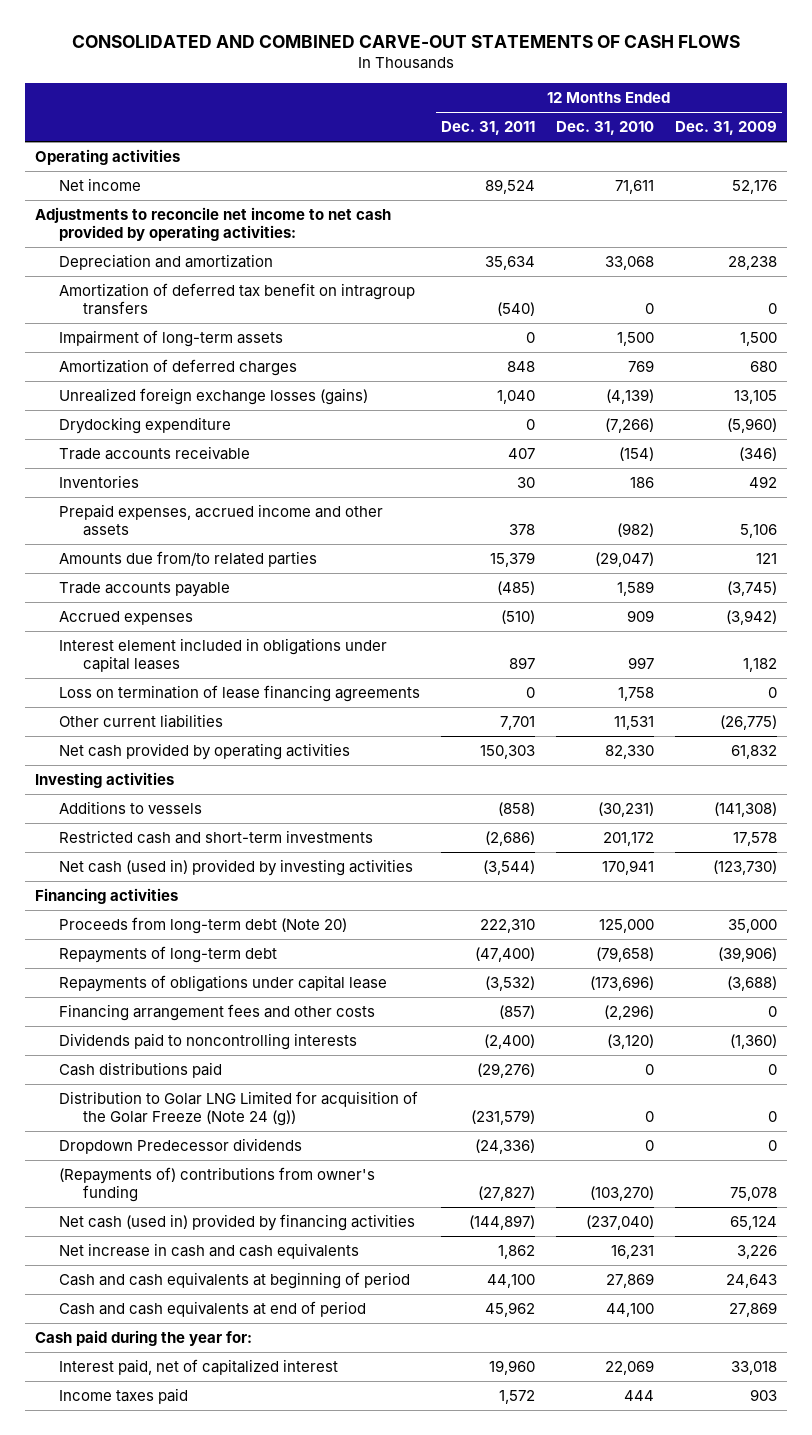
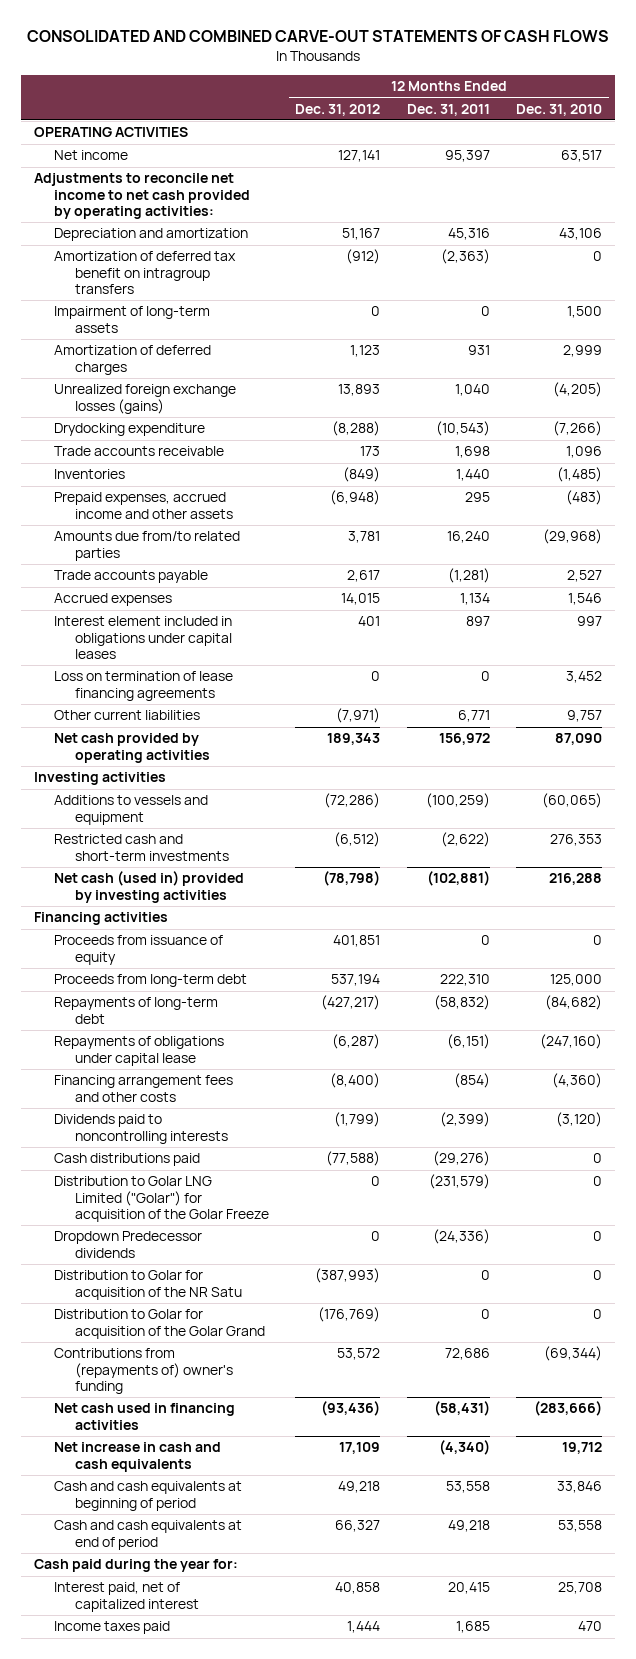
- | 12 Months Ended Dec. 31, 2011 | 12 Months Ended Dec. 31, 2010 | 12 Months Ended Dec. 31, 2009
+ | 12 Months Ended Dec. 31, 2012 | 12 Months Ended Dec. 31, 2011 | 12 Months Ended Dec. 31, 2010
- Operating activities
- Net income | 89,524 | 71,611 | 52,176
+ OPERATING ACTIVITIES
+ Net income | 127,141 | 95,397 | 63,517
- Depreciation and amortization | 35,634 | 33,068 | 28,238
- Amortization of deferred tax benefit on intragroup transfers | (540) | 0 | 0
+ Depreciation and amortization | 51,167 | 45,316 | 43,106
+ Amortization of deferred tax benefit on intragroup transfers | (912) | (2,363) | 0
- Amortization of deferred charges | 848 | 769 | 680
- Unrealized foreign exchange losses (gains) | 1,040 | (4,139) | 13,105
- Drydocking expenditure | 0 | (7,266) | (5,960)
- Trade accounts receivable | 407 | (154) | (346)
- Inventories | 30 | 186 | 492
- Prepaid expenses, accrued income and other assets | 378 | (982) | 5,106
- Amounts due from/to related parties | 15,379 | (29,047) | 121
- Trade accounts payable | (485) | 1,589 | (3,745)
- Accrued expenses | (510) | 909 | (3,942)
+ Amortization of deferred charges | 1,123 | 931 | 2,999
+ Unrealized foreign exchange losses (gains) | 13,893 | 1,040 | (4,205)
+ Drydocking expenditure | (8,288) | (10,543) | (7,266)
+ Trade accounts receivable | 173 | 1,698 | 1,096
+ Inventories | (849) | 1,440 | (1,485)
+ Prepaid expenses, accrued income and other assets | (6,948) | 295 | (483)
+ Amounts due from/to related parties | 3,781 | 16,240 | (29,968)
+ Trade accounts payable | 2,617 | (1,281) | 2,527
+ Accrued expenses | 14,015 | 1,134 | 1,546
- Loss on termination of lease financing agreements | 0 | 1,758 | 0
- Other current liabilities | 7,701 | 11,531 | (26,775)
- Net cash provided by operating activities | 150,303 | 82,330 | 61,832
+ Loss on termination of lease financing agreements | 0 | 0 | 3,452
+ Other current liabilities | (7,971) | 6,771 | 9,757
+ Net cash provided by operating activities | 189,343 | 156,972 | 87,090
- Additions to vessels | (858) | (30,231) | (141,308)
- Restricted cash and short-term investments | (2,686) | 201,172 | 17,578
- Net cash (used in) provided by investing activities | (3,544) | 170,941 | (123,730)
+ Additions to vessels and equipment | (72,286) | (100,259) | (60,065)
+ Restricted cash and short-term investments | (6,512) | (2,622) | 276,353
+ Net cash (used in) provided by investing activities | (78,798) | (102,881) | 216,288
- Proceeds from long-term debt (Note 20) | 222,310 | 125,000 | 35,000
- Repayments of long-term debt | (47,400) | (79,658) | (39,906)
- Repayments of obligations under capital lease | (3,532) | (173,696) | (3,688)
- Financing arrangement fees and other costs | (857) | (2,296) | 0
- Dividends paid to noncontrolling interests | (2,400) | (3,120) | (1,360)
+ Proceeds from issuance of equity | 401,851 | 0 | 0
+ Proceeds from long-term debt | 537,194 | 222,310 | 125,000
+ Repayments of long-term debt | (427,217) | (58,832) | (84,682)
+ Repayments of obligations under capital lease | (6,287) | (6,151) | (247,160)
+ Financing arrangement fees and other costs | (8,400) | (854) | (4,360)
+ Dividends paid to noncontrolling interests | (1,799) | (2,399) | (3,120)
- Distribution to Golar LNG Limited for acquisition of the Golar Freeze (Note 24 (g)) | (231,579) | 0 | 0
+ Distribution to Golar LNG Limited ("Golar") for acquisition of the Golar Freeze | 0 | (231,579) | 0
- (Repayments of) contributions from owner's funding | (27,827) | (103,270) | 75,078
- Net cash (used in) provided by financing activities | (144,897) | (237,040) | 65,124
- Net increase in cash and cash equivalents | 1,862 | 16,231 | 3,226
- Cash and cash equivalents at beginning of period | 44,100 | 27,869 | 24,643
- Cash and cash equivalents at end of period | 45,962 | 44,100 | 27,869
+ Distribution to Golar for acquisition of the NR Satu | (387,993) | 0 | 0
+ Distribution to Golar for acquisition of the Golar Grand | (176,769) | 0 | 0
+ Contributions from (repayments of) owner's funding | 53,572 | 72,686 | (69,344)
+ Net cash used in financing activities | (93,436) | (58,431) | (283,666)
+ Net increase in cash and cash equivalents | 17,109 | (4,340) | 19,712
+ Cash and cash equivalents at beginning of period | 49,218 | 53,558 | 33,846
+ Cash and cash equivalents at end of period | 66,327 | 49,218 | 53,558
- Interest paid, net of capitalized interest | 19,960 | 22,069 | 33,018
- Income taxes paid | 1,572 | 444 | 903
+ Interest paid, net of capitalized interest | 40,858 | 20,415 | 25,708
+ Income taxes paid | 1,444 | 1,685 | 470

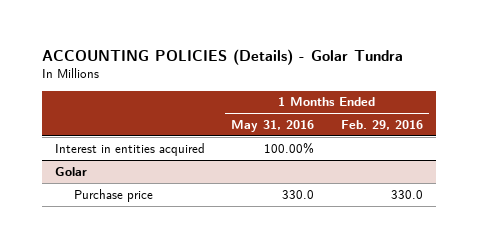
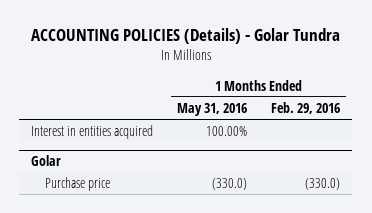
@ Golar
- Purchase price | 330.0 | 330.0
+ Purchase price | (330.0) | (330.0)

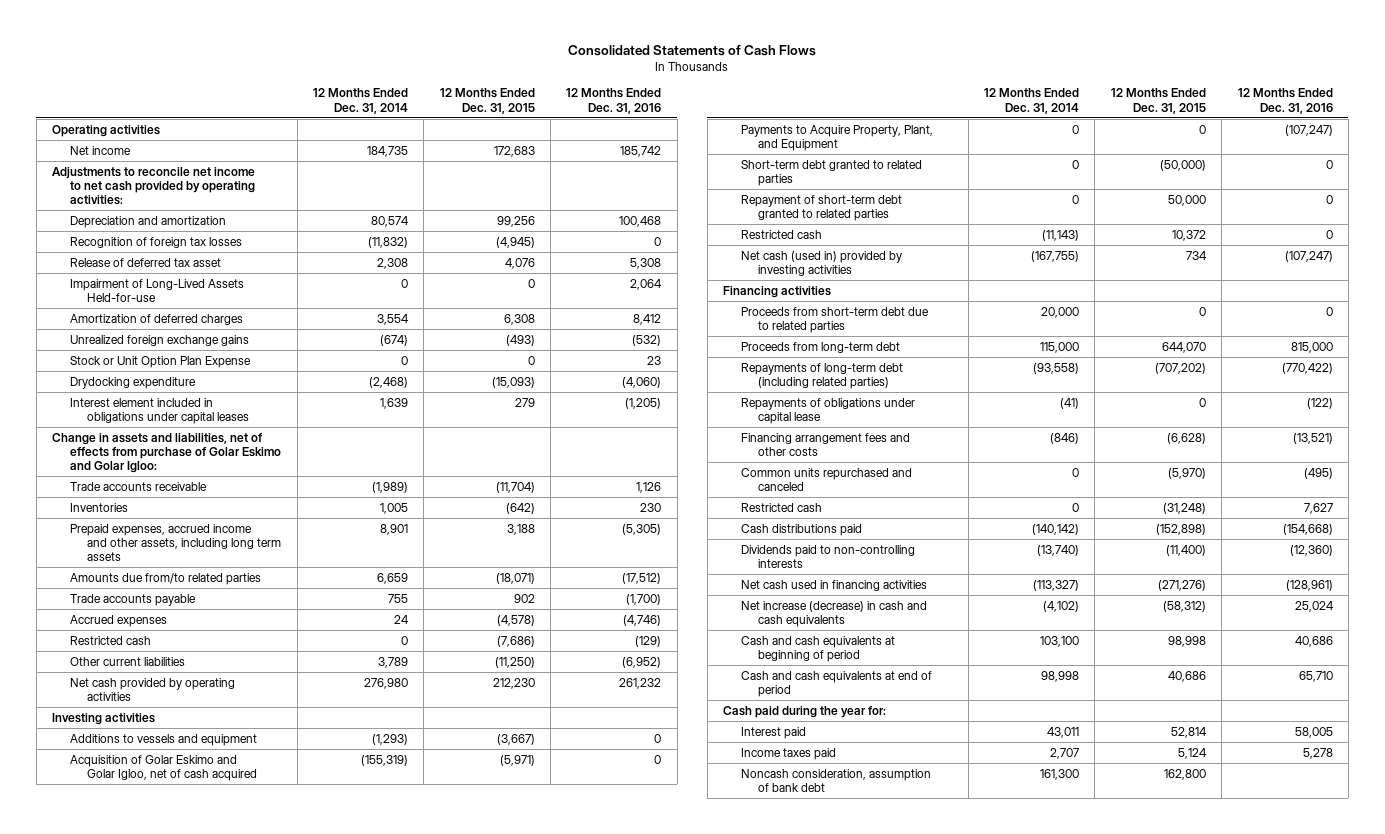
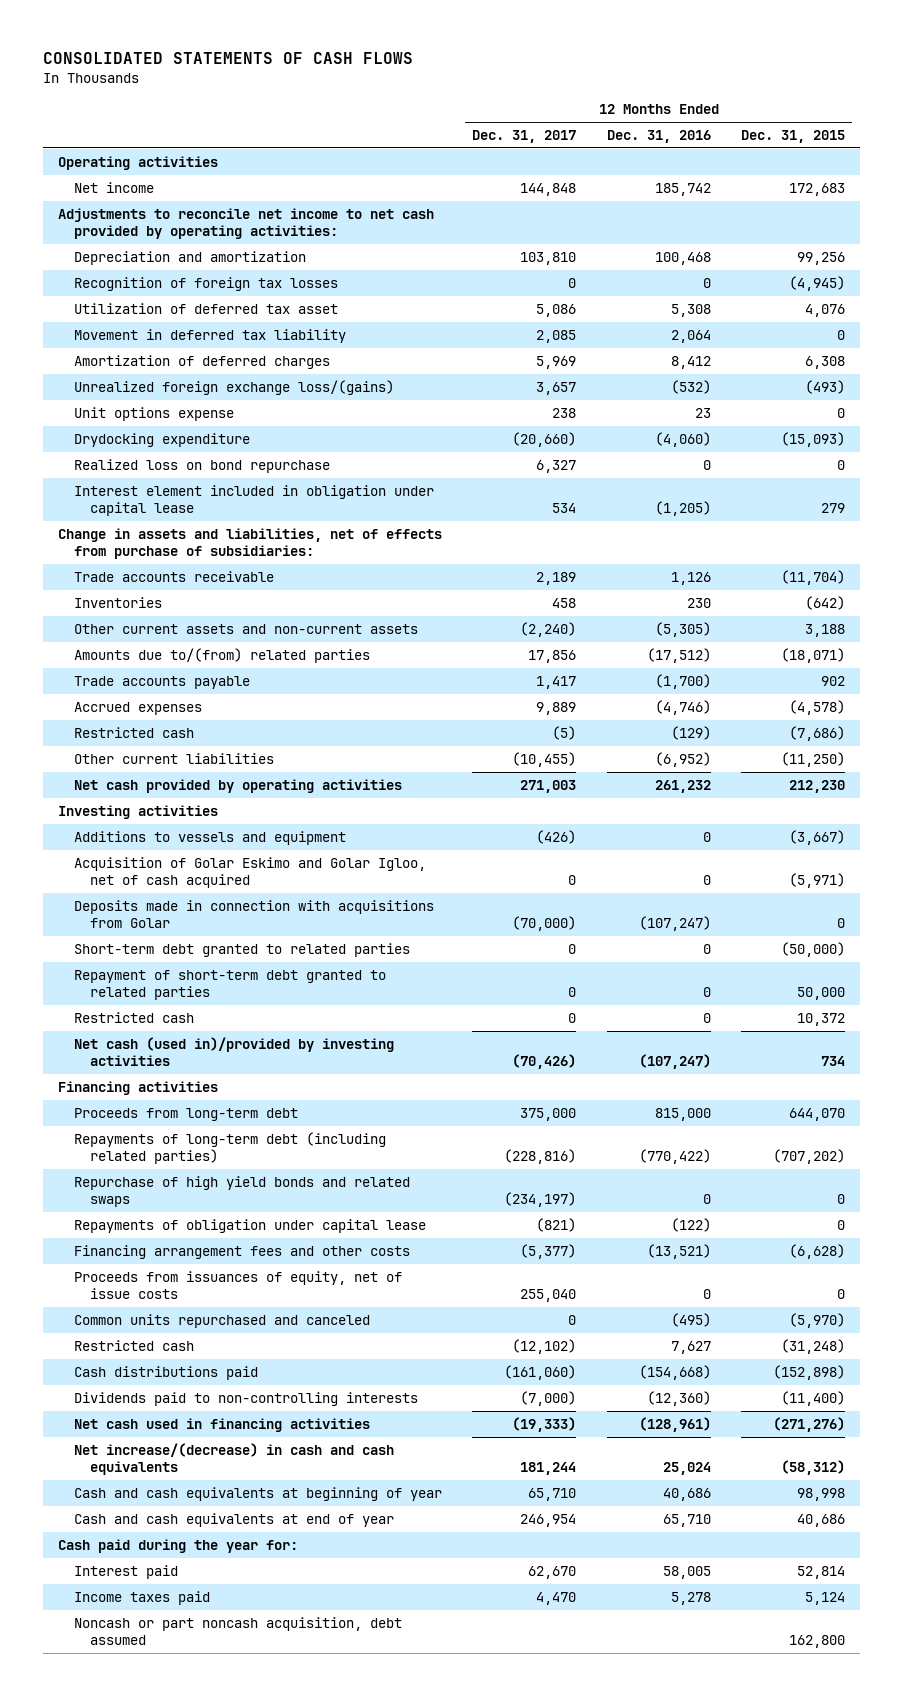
- Consolidated Statements of Cash Flows
+ CONSOLIDATED STATEMENTS OF CASH FLOWS
- | 12 Months Ended Dec. 31, 2014 | 12 Months Ended Dec. 31, 2015 | 12 Months Ended Dec. 31, 2016
+ | 12 Months Ended Dec. 31, 2017 | 12 Months Ended Dec. 31, 2016 | 12 Months Ended Dec. 31, 2015
- Release of deferred tax asset | 2,308 | 4,076 | 5,308
- Impairment of Long-Lived Assets Held-for-use | 0 | 0 | 2,064
+ Utilization of deferred tax asset | 5,086 | 5,308 | 4,076
+ Movement in deferred tax liability | 2,085 | 2,064 | 0
- Unrealized foreign exchange gains | (674) | (493) | (532)
- Stock or Unit Option Plan Expense | 0 | 0 | 23
+ Unrealized foreign exchange loss/(gains) | 3,657 | (532) | (493)
+ Unit options expense | 238 | 23 | 0
- Interest element included in obligations under capital leases | 1,639 | 279 | (1,205)
- Change in assets and liabilities, net of effects from purchase of Golar Eskimo and Golar Igloo:
+ Realized loss on bond repurchase | 6,327 | 0 | 0
+ Interest element included in obligation under capital lease | 534 | (1,205) | 279
+ Change in assets and liabilities, net of effects from purchase of subsidiaries:
- Prepaid expenses, accrued income and other assets, including long term assets | 8,901 | 3,188 | (5,305)
- Amounts due from/to related parties | 6,659 | (18,071) | (17,512)
+ Other current assets and non-current assets | (2,240) | (5,305) | 3,188
+ Amounts due to/(from) related parties | 17,856 | (17,512) | (18,071)
- Payments to Acquire Property, Plant, and Equipment | 0 | 0 | (107,247)
+ Deposits made in connection with acquisitions from Golar | (70,000) | (107,247) | 0
- Net cash (used in) provided by investing activities | (167,755) | 734 | (107,247)
+ Net cash (used in)/provided by investing activities | (70,426) | (107,247) | 734
- Proceeds from short-term debt due to related parties | 20,000 | 0 | 0
- Repayments of obligations under capital lease | (41) | 0 | (122)
+ Repurchase of high yield bonds and related swaps | (234,197) | 0 | 0
+ Repayments of obligation under capital lease | (821) | (122) | 0
+ Proceeds from issuances of equity, net of issue costs | 255,040 | 0 | 0
- Net increase (decrease) in cash and cash equivalents | (4,102) | (58,312) | 25,024
- Cash and cash equivalents at beginning of period | 103,100 | 98,998 | 40,686
- Cash and cash equivalents at end of period | 98,998 | 40,686 | 65,710
+ Net increase/(decrease) in cash and cash equivalents | 181,244 | 25,024 | (58,312)
+ Cash and cash equivalents at beginning of year | 65,710 | 40,686 | 98,998
+ Cash and cash equivalents at end of year | 246,954 | 65,710 | 40,686
- Noncash consideration, assumption of bank debt | 161,300 | 162,800 |
+ Noncash or part noncash acquisition, debt assumed | | | 162,800

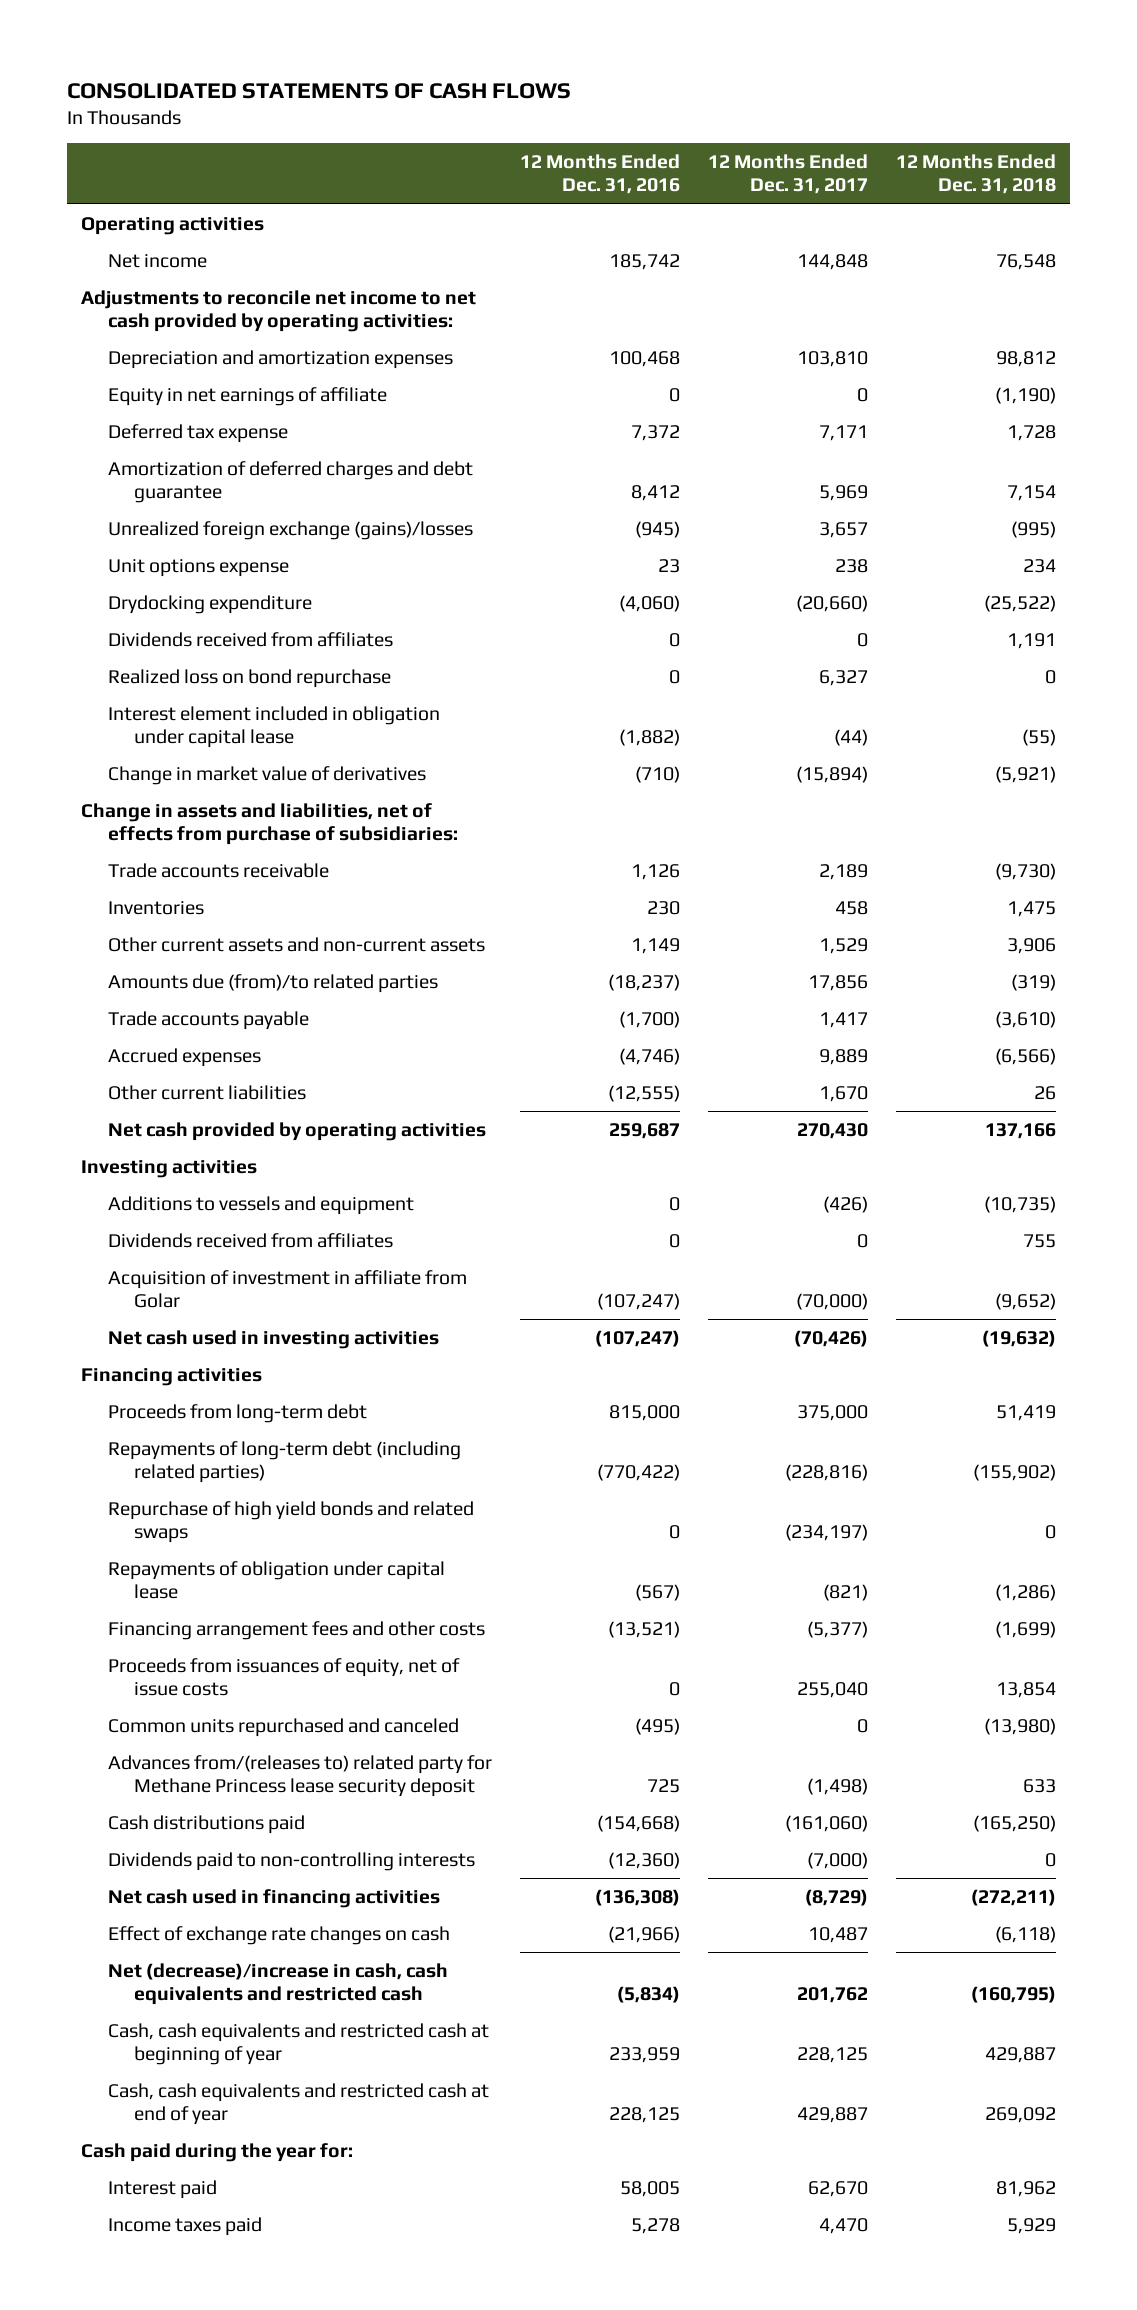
- | 12 Months Ended Dec. 31, 2017 | 12 Months Ended Dec. 31, 2016 | 12 Months Ended Dec. 31, 2015
+ | 12 Months Ended Dec. 31, 2016 | 12 Months Ended Dec. 31, 2017 | 12 Months Ended Dec. 31, 2018
- Depreciation and amortization | 103,810 | 100,468 | 99,256
- Recognition of foreign tax losses | 0 | 0 | (4,945)
- Utilization of deferred tax asset | 5,086 | 5,308 | 4,076
- Movement in deferred tax liability | 2,085 | 2,064 | 0
- Amortization of deferred charges | 5,969 | 8,412 | 6,308
- Unrealized foreign exchange loss/(gains) | 3,657 | (532) | (493)
+ Depreciation and amortization expenses | 100,468 | 103,810 | 98,812
+ Equity in net earnings of affiliate | 0 | 0 | (1,190)
+ Deferred tax expense | 7,372 | 7,171 | 1,728
+ Amortization of deferred charges and debt guarantee | 8,412 | 5,969 | 7,154
+ Unrealized foreign exchange (gains)/losses | (945) | 3,657 | (995)
+ Dividends received from affiliates | 0 | 0 | 1,191
- Interest element included in obligation under capital lease | 534 | (1,205) | 279
+ Interest element included in obligation under capital lease | (1,882) | (44) | (55)
+ Change in market value of derivatives | (710) | (15,894) | (5,921)
- Other current assets and non-current assets | (2,240) | (5,305) | 3,188
- Amounts due to/(from) related parties | 17,856 | (17,512) | (18,071)
+ Other current assets and non-current assets | 1,149 | 1,529 | 3,906
+ Amounts due (from)/to related parties | (18,237) | 17,856 | (319)
- Restricted cash | (5) | (129) | (7,686)
- Other current liabilities | (10,455) | (6,952) | (11,250)
- Net cash provided by operating activities | 271,003 | 261,232 | 212,230
+ Other current liabilities | (12,555) | 1,670 | 26
+ Net cash provided by operating activities | 259,687 | 270,430 | 137,166
- Acquisition of Golar Eskimo and Golar Igloo, net of cash acquired | 0 | 0 | (5,971)
- Deposits made in connection with acquisitions from Golar | (70,000) | (107,247) | 0
- Short-term debt granted to related parties | 0 | 0 | (50,000)
- Repayment of short-term debt granted to related parties | 0 | 0 | 50,000
- Restricted cash | 0 | 0 | 10,372
- Net cash (used in)/provided by investing activities | (70,426) | (107,247) | 734
+ Dividends received from affiliates | 0 | 0 | 755
+ Acquisition of investment in affiliate from Golar | (107,247) | (70,000) | (9,652)
+ Net cash used in investing activities | (107,247) | (70,426) | (19,632)
- Repayments of obligation under capital lease | (821) | (122) | 0
+ Repayments of obligation under capital lease | (567) | (821) | (1,286)
- Restricted cash | (12,102) | 7,627 | (31,248)
+ Advances from/(releases to) related party for Methane Princess lease security deposit | 725 | (1,498) | 633
- Net cash used in financing activities | (19,333) | (128,961) | (271,276)
- Net increase/(decrease) in cash and cash equivalents | 181,244 | 25,024 | (58,312)
- Cash and cash equivalents at beginning of year | 65,710 | 40,686 | 98,998
- Cash and cash equivalents at end of year | 246,954 | 65,710 | 40,686
+ Net cash used in financing activities | (136,308) | (8,729) | (272,211)
+ Effect of exchange rate changes on cash | (21,966) | 10,487 | (6,118)
+ Net (decrease)/increase in cash, cash equivalents and restricted cash | (5,834) | 201,762 | (160,795)
+ Cash, cash equivalents and restricted cash at beginning of year | 233,959 | 228,125 | 429,887
+ Cash, cash equivalents and restricted cash at end of year | 228,125 | 429,887 | 269,092
- Noncash or part noncash acquisition, debt assumed | | | 162,800

